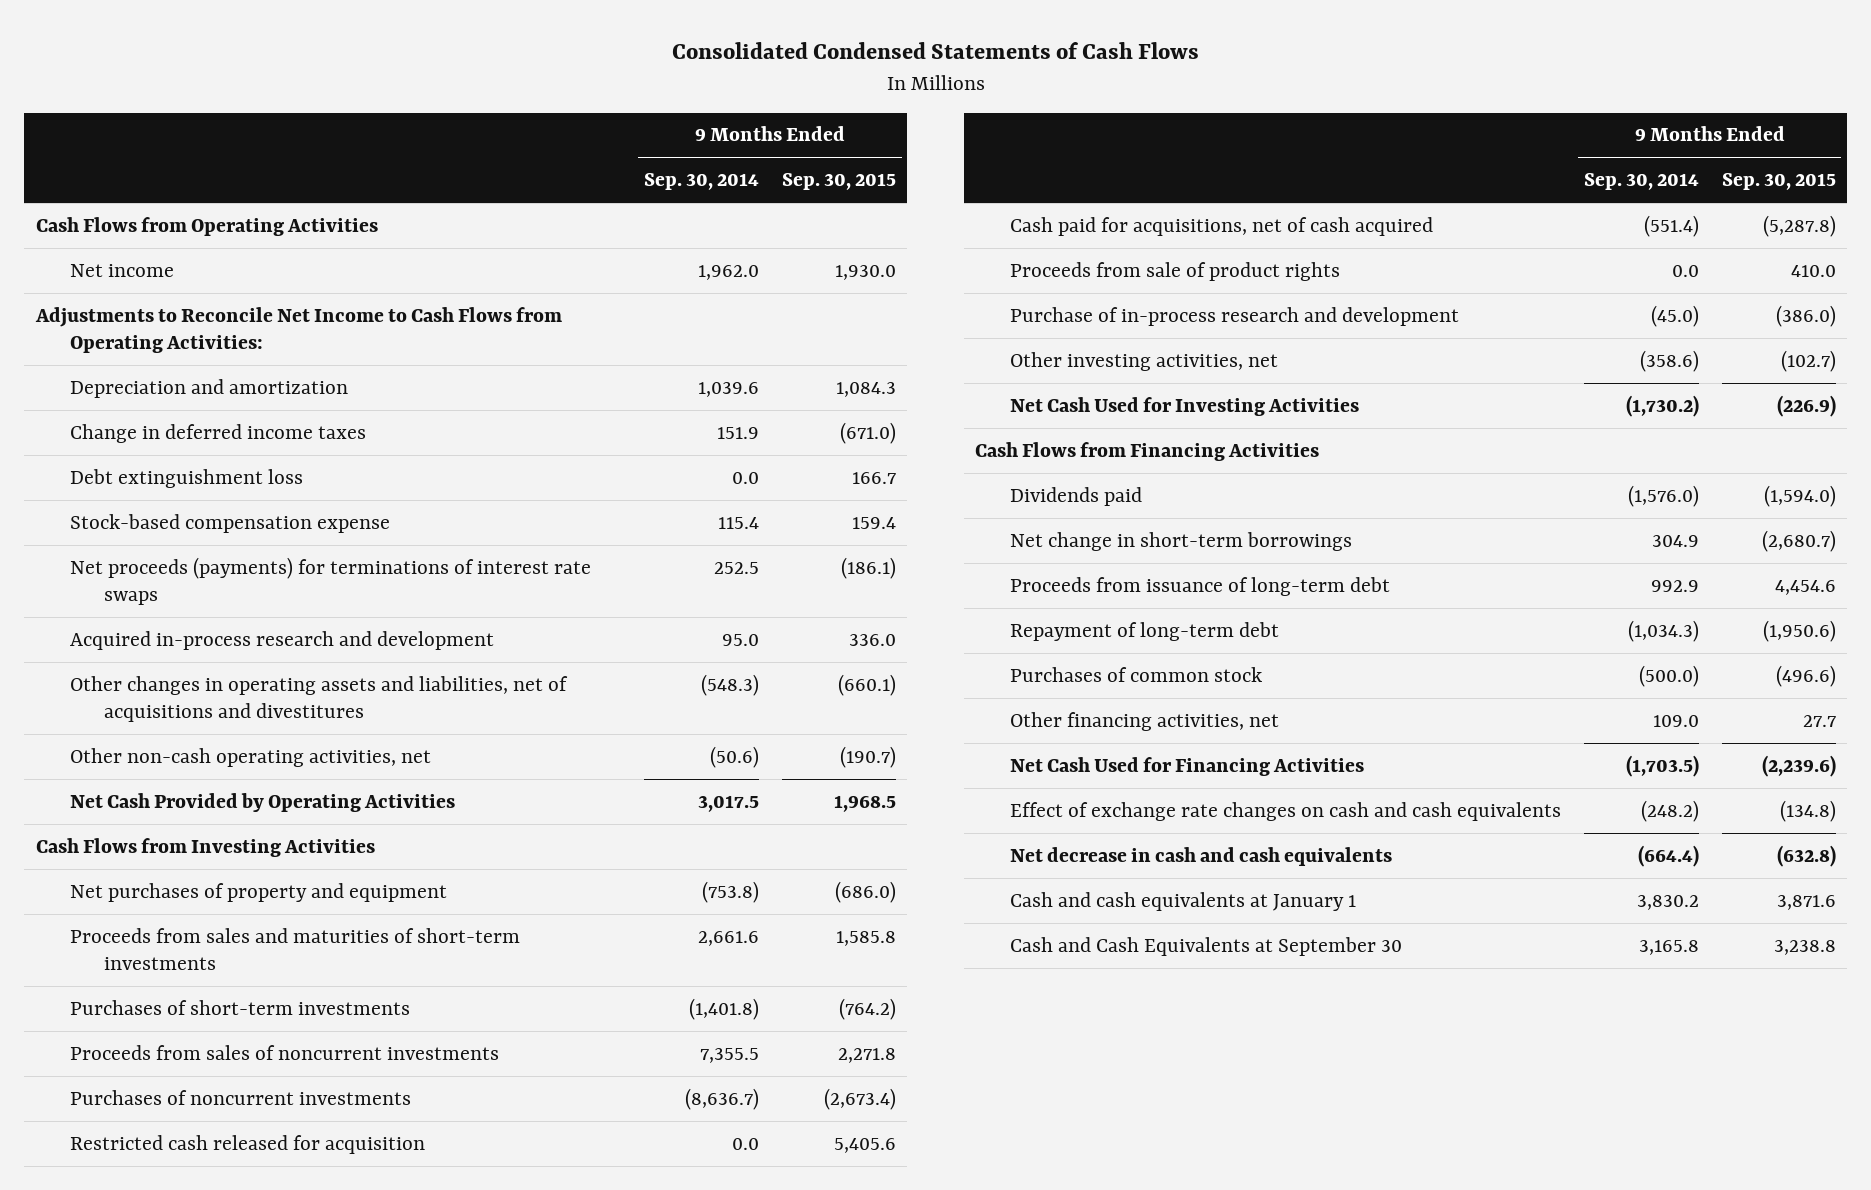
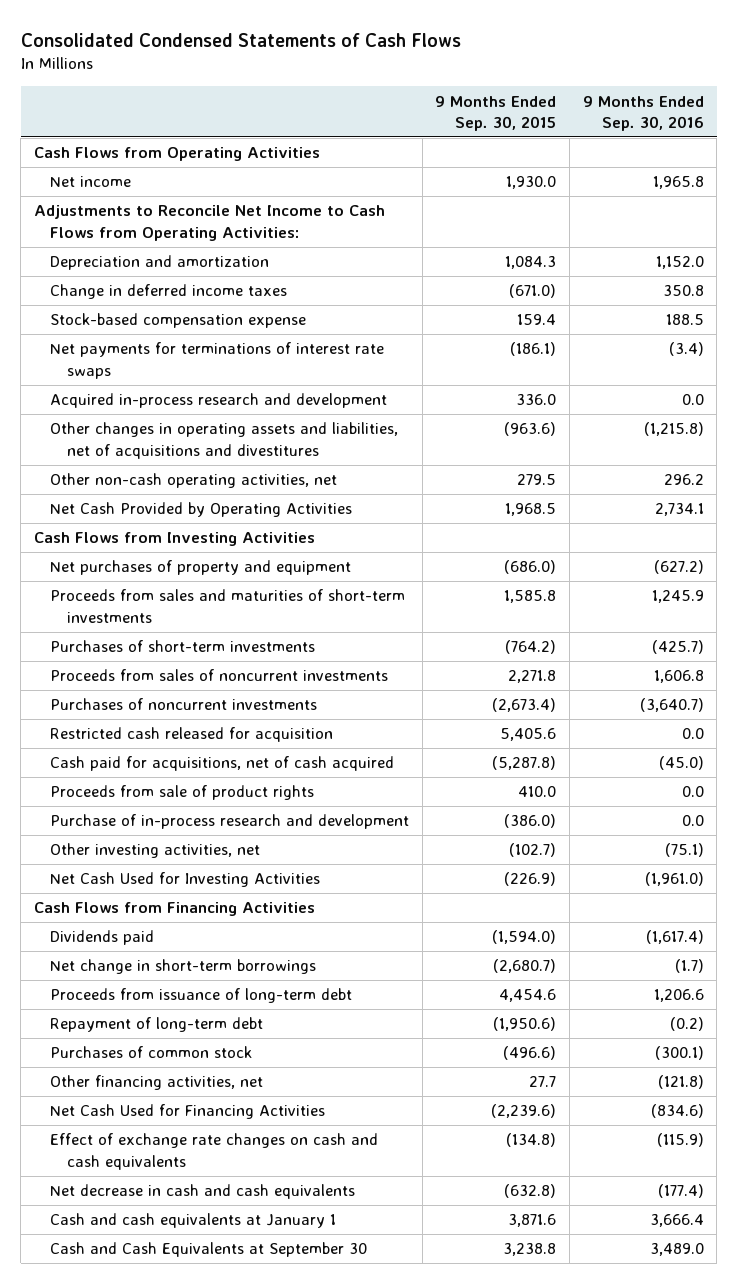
- | 9 Months Ended Sep. 30, 2014 | 9 Months Ended Sep. 30, 2015
+ | 9 Months Ended Sep. 30, 2015 | 9 Months Ended Sep. 30, 2016
- Debt extinguishment loss | 0.0 | 166.7
- Net proceeds (payments) for terminations of interest rate swaps | 252.5 | (186.1)
+ Net payments for terminations of interest rate swaps | (186.1) | (3.4)
- Other changes in operating assets and liabilities, net of acquisitions and divestitures | (548.3) | (660.1)
- Other non-cash operating activities, net | (50.6) | (190.7)
+ Other changes in operating assets and liabilities, net of acquisitions and divestitures | (963.6) | (1,215.8)
+ Other non-cash operating activities, net | 279.5 | 296.2

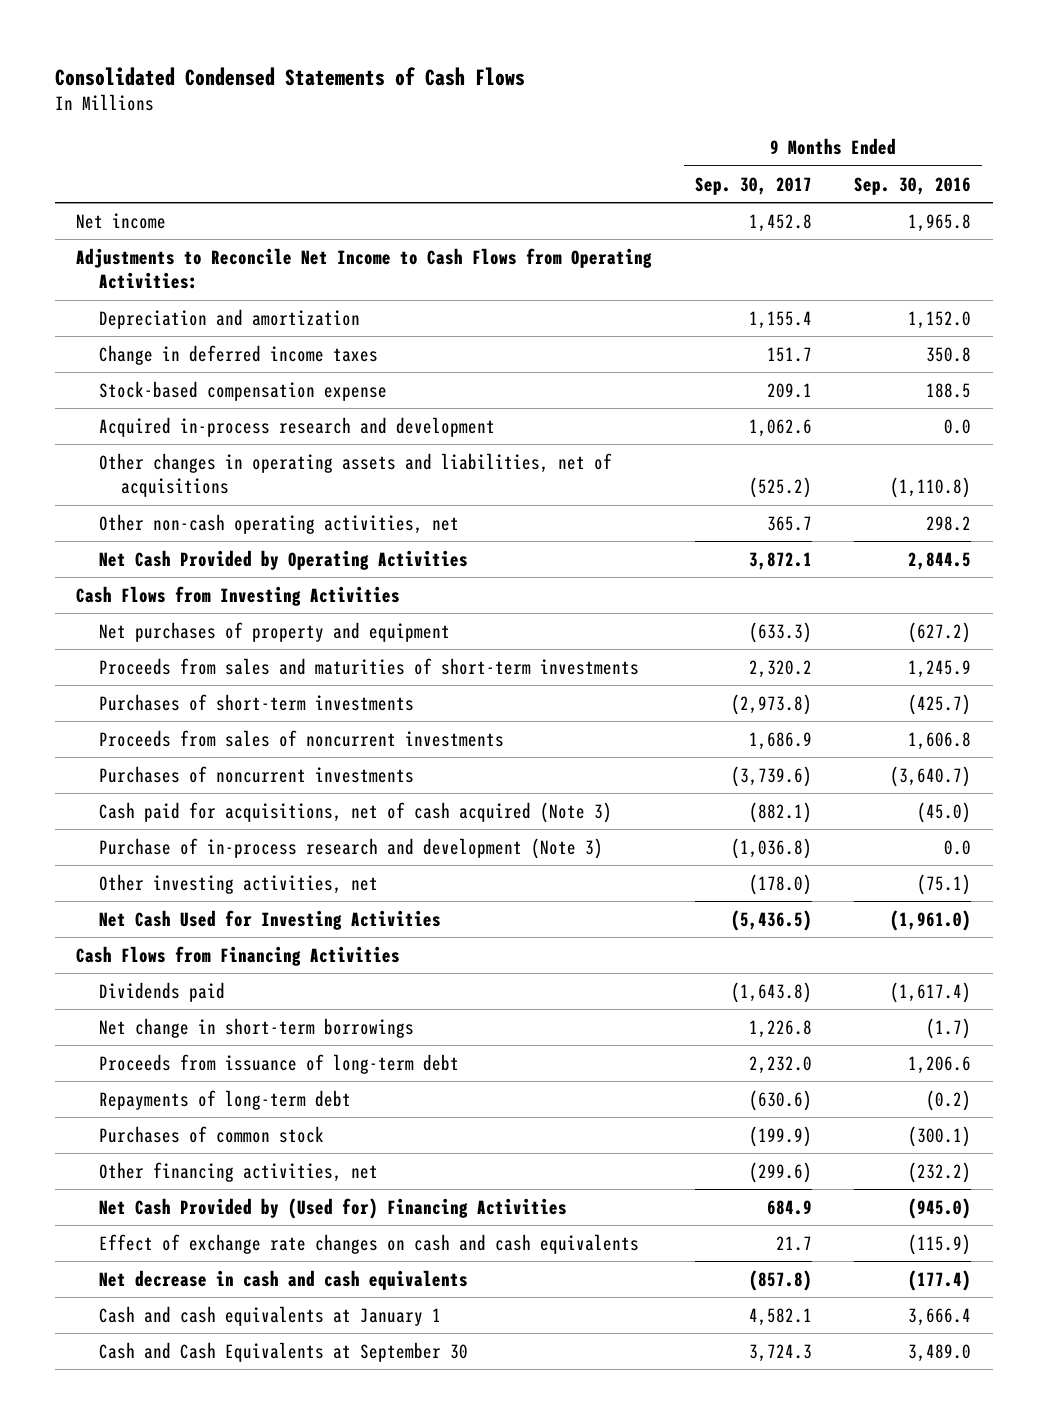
- | 9 Months Ended Sep. 30, 2015 | 9 Months Ended Sep. 30, 2016
+ | 9 Months Ended Sep. 30, 2017 | 9 Months Ended Sep. 30, 2016
- Cash Flows from Operating Activities
- Net payments for terminations of interest rate swaps | (186.1) | (3.4)
- Other changes in operating assets and liabilities, net of acquisitions and divestitures | (963.6) | (1,215.8)
- Other non-cash operating activities, net | 279.5 | 296.2
- Net Cash Provided by Operating Activities | 1,968.5 | 2,734.1
+ Other changes in operating assets and liabilities, net of acquisitions | (525.2) | (1,110.8)
+ Other non-cash operating activities, net | 365.7 | 298.2
+ Net Cash Provided by Operating Activities | 3,872.1 | 2,844.5
- Restricted cash released for acquisition | 5,405.6 | 0.0
- Cash paid for acquisitions, net of cash acquired | (5,287.8) | (45.0)
- Proceeds from sale of product rights | 410.0 | 0.0
- Purchase of in-process research and development | (386.0) | 0.0
+ Cash paid for acquisitions, net of cash acquired (Note 3) | (882.1) | (45.0)
+ Purchase of in-process research and development (Note 3) | (1,036.8) | 0.0
- Repayment of long-term debt | (1,950.6) | (0.2)
+ Repayments of long-term debt | (630.6) | (0.2)
- Other financing activities, net | 27.7 | (121.8)
- Net Cash Used for Financing Activities | (2,239.6) | (834.6)
+ Other financing activities, net | (299.6) | (232.2)
+ Net Cash Provided by (Used for) Financing Activities | 684.9 | (945.0)

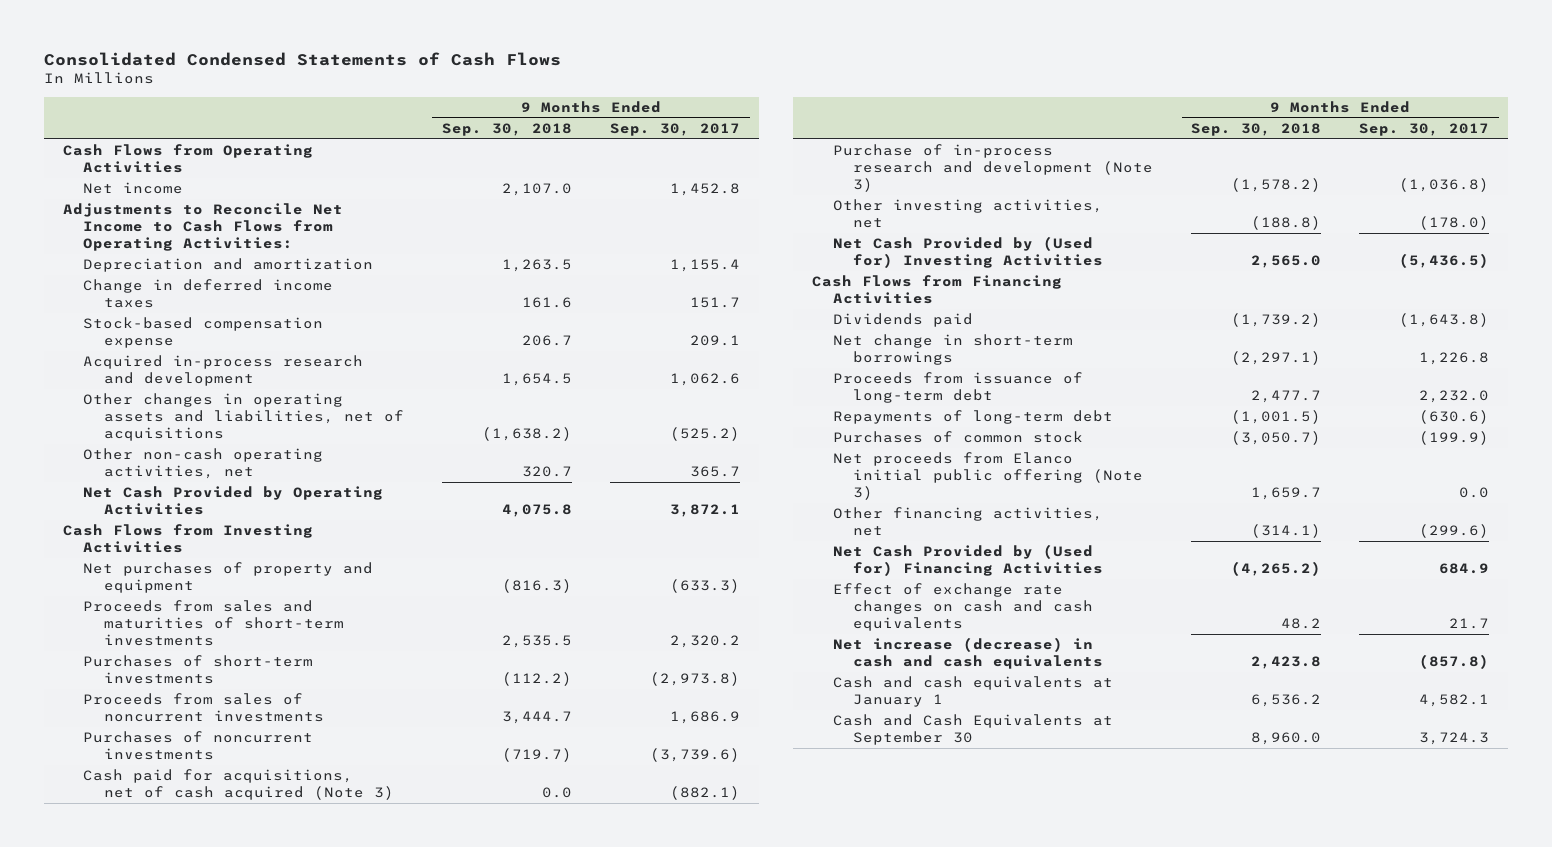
- | 9 Months Ended Sep. 30, 2017 | 9 Months Ended Sep. 30, 2016
+ | 9 Months Ended Sep. 30, 2018 | 9 Months Ended Sep. 30, 2017
+ Cash Flows from Operating Activities
- Net Cash Used for Investing Activities | (5,436.5) | (1,961.0)
+ Net Cash Provided by (Used for) Investing Activities | 2,565.0 | (5,436.5)
+ Net proceeds from Elanco initial public offering (Note 3) | 1,659.7 | 0.0
- Net decrease in cash and cash equivalents | (857.8) | (177.4)
+ Net increase (decrease) in cash and cash equivalents | 2,423.8 | (857.8)

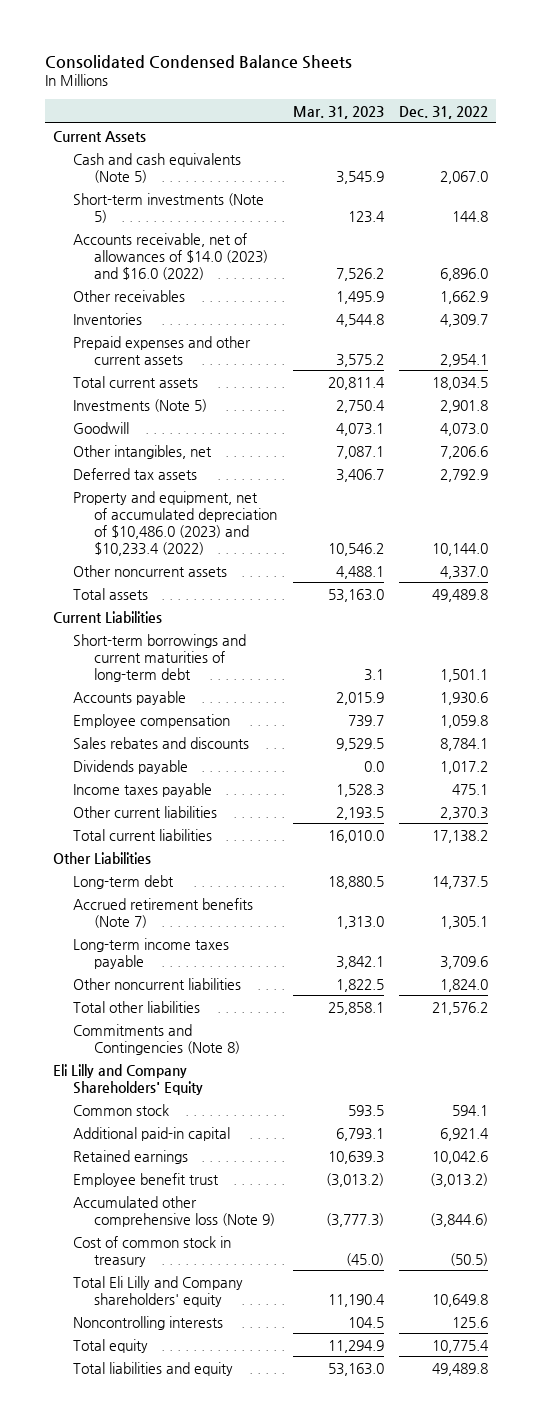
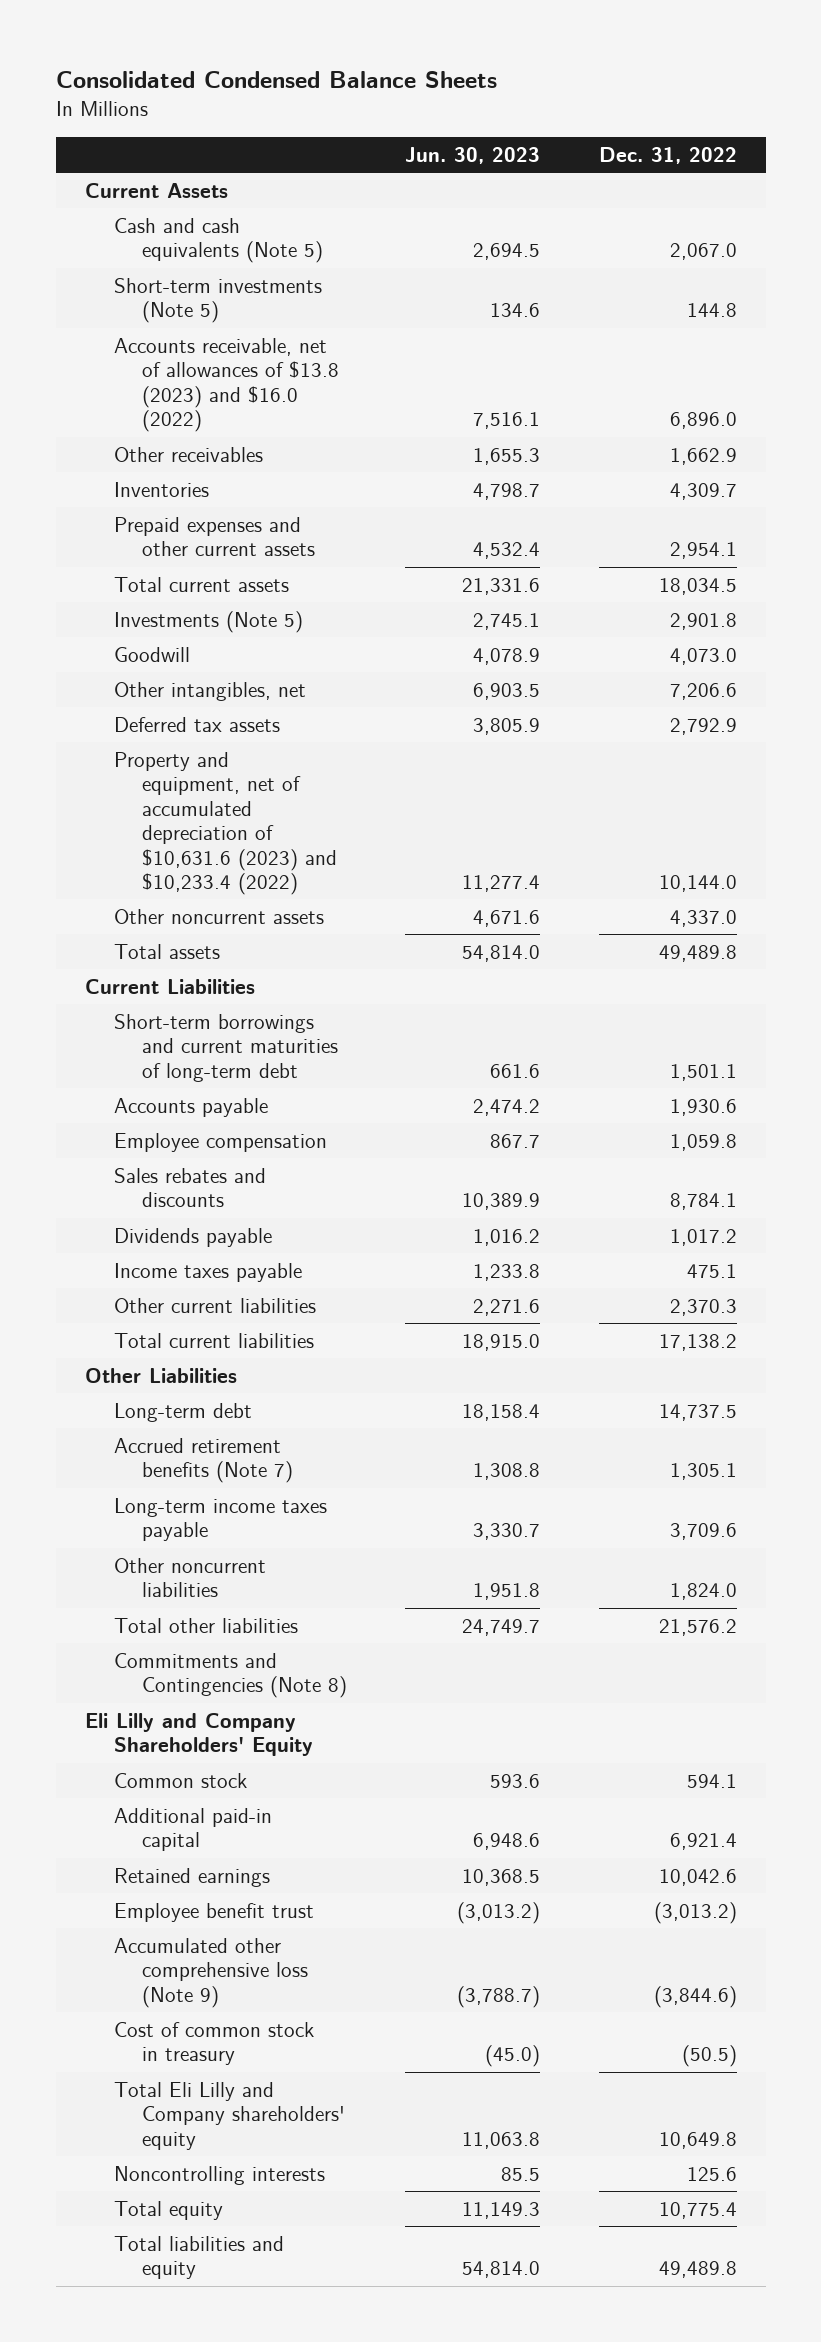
- | Mar. 31, 2023 | Dec. 31, 2022
+ | Jun. 30, 2023 | Dec. 31, 2022
- Accounts receivable, net of allowances of $14.0 (2023) and $16.0 (2022) | 7,526.2 | 6,896.0
+ Accounts receivable, net of allowances of $13.8 (2023) and $16.0 (2022) | 7,516.1 | 6,896.0
- Property and equipment, net of accumulated depreciation of $10,486.0 (2023) and $10,233.4 (2022) | 10,546.2 | 10,144.0
+ Property and equipment, net of accumulated depreciation of $10,631.6 (2023) and $10,233.4 (2022) | 11,277.4 | 10,144.0

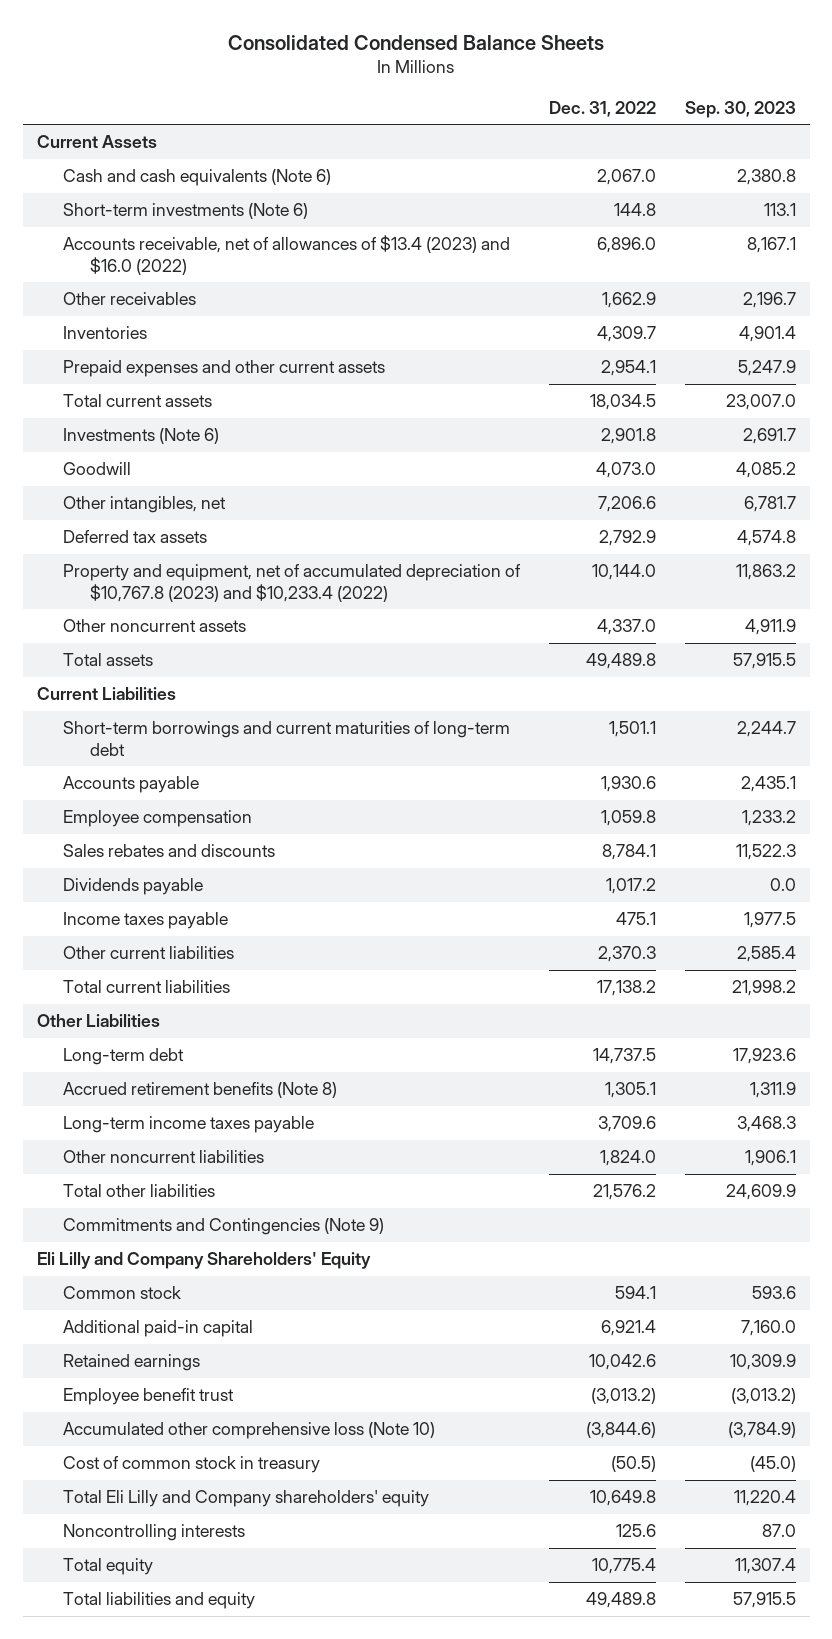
- | Jun. 30, 2023 | Dec. 31, 2022
+ | Dec. 31, 2022 | Sep. 30, 2023
- Cash and cash equivalents (Note 5) | 2,694.5 | 2,067.0
- Short-term investments (Note 5) | 134.6 | 144.8
- Accounts receivable, net of allowances of $13.8 (2023) and $16.0 (2022) | 7,516.1 | 6,896.0
+ Cash and cash equivalents (Note 6) | 2,067.0 | 2,380.8
+ Short-term investments (Note 6) | 144.8 | 113.1
+ Accounts receivable, net of allowances of $13.4 (2023) and $16.0 (2022) | 6,896.0 | 8,167.1
- Investments (Note 5) | 2,745.1 | 2,901.8
+ Investments (Note 6) | 2,901.8 | 2,691.7
- Property and equipment, net of accumulated depreciation of $10,631.6 (2023) and $10,233.4 (2022) | 11,277.4 | 10,144.0
+ Property and equipment, net of accumulated depreciation of $10,767.8 (2023) and $10,233.4 (2022) | 10,144.0 | 11,863.2
- Accrued retirement benefits (Note 7) | 1,308.8 | 1,305.1
+ Accrued retirement benefits (Note 8) | 1,305.1 | 1,311.9
- Commitments and Contingencies (Note 8)
+ Commitments and Contingencies (Note 9)
- Accumulated other comprehensive loss (Note 9) | (3,788.7) | (3,844.6)
+ Accumulated other comprehensive loss (Note 10) | (3,844.6) | (3,784.9)

